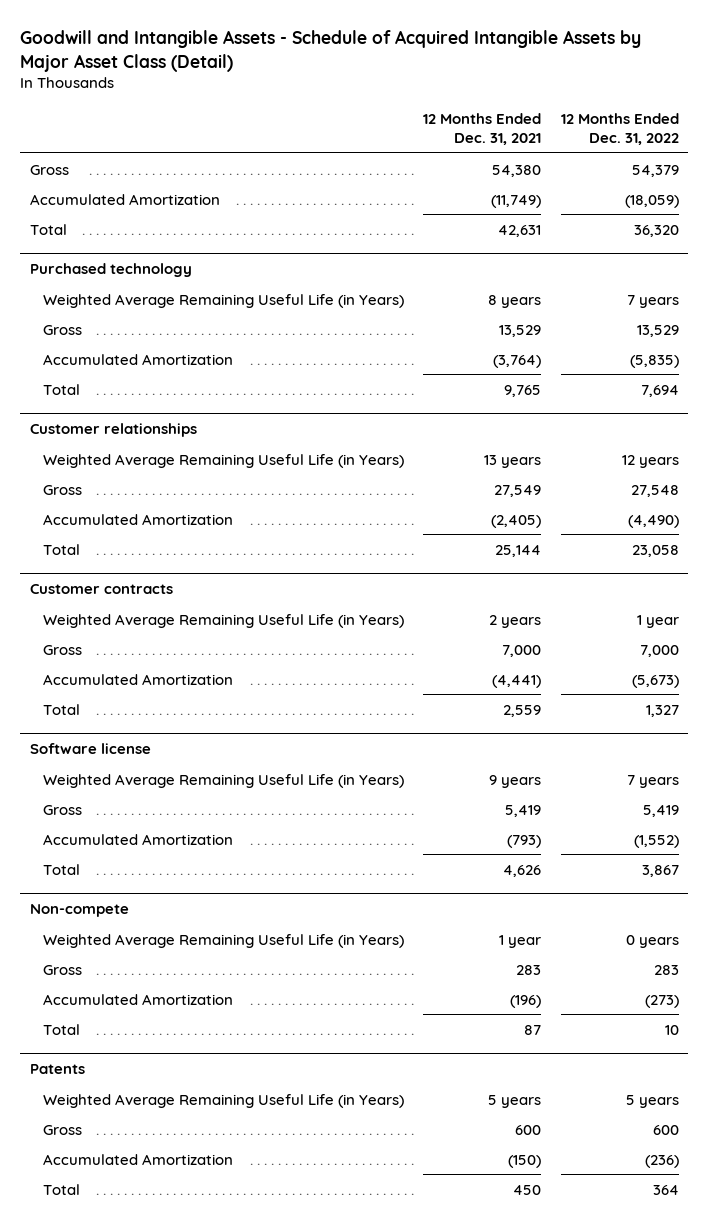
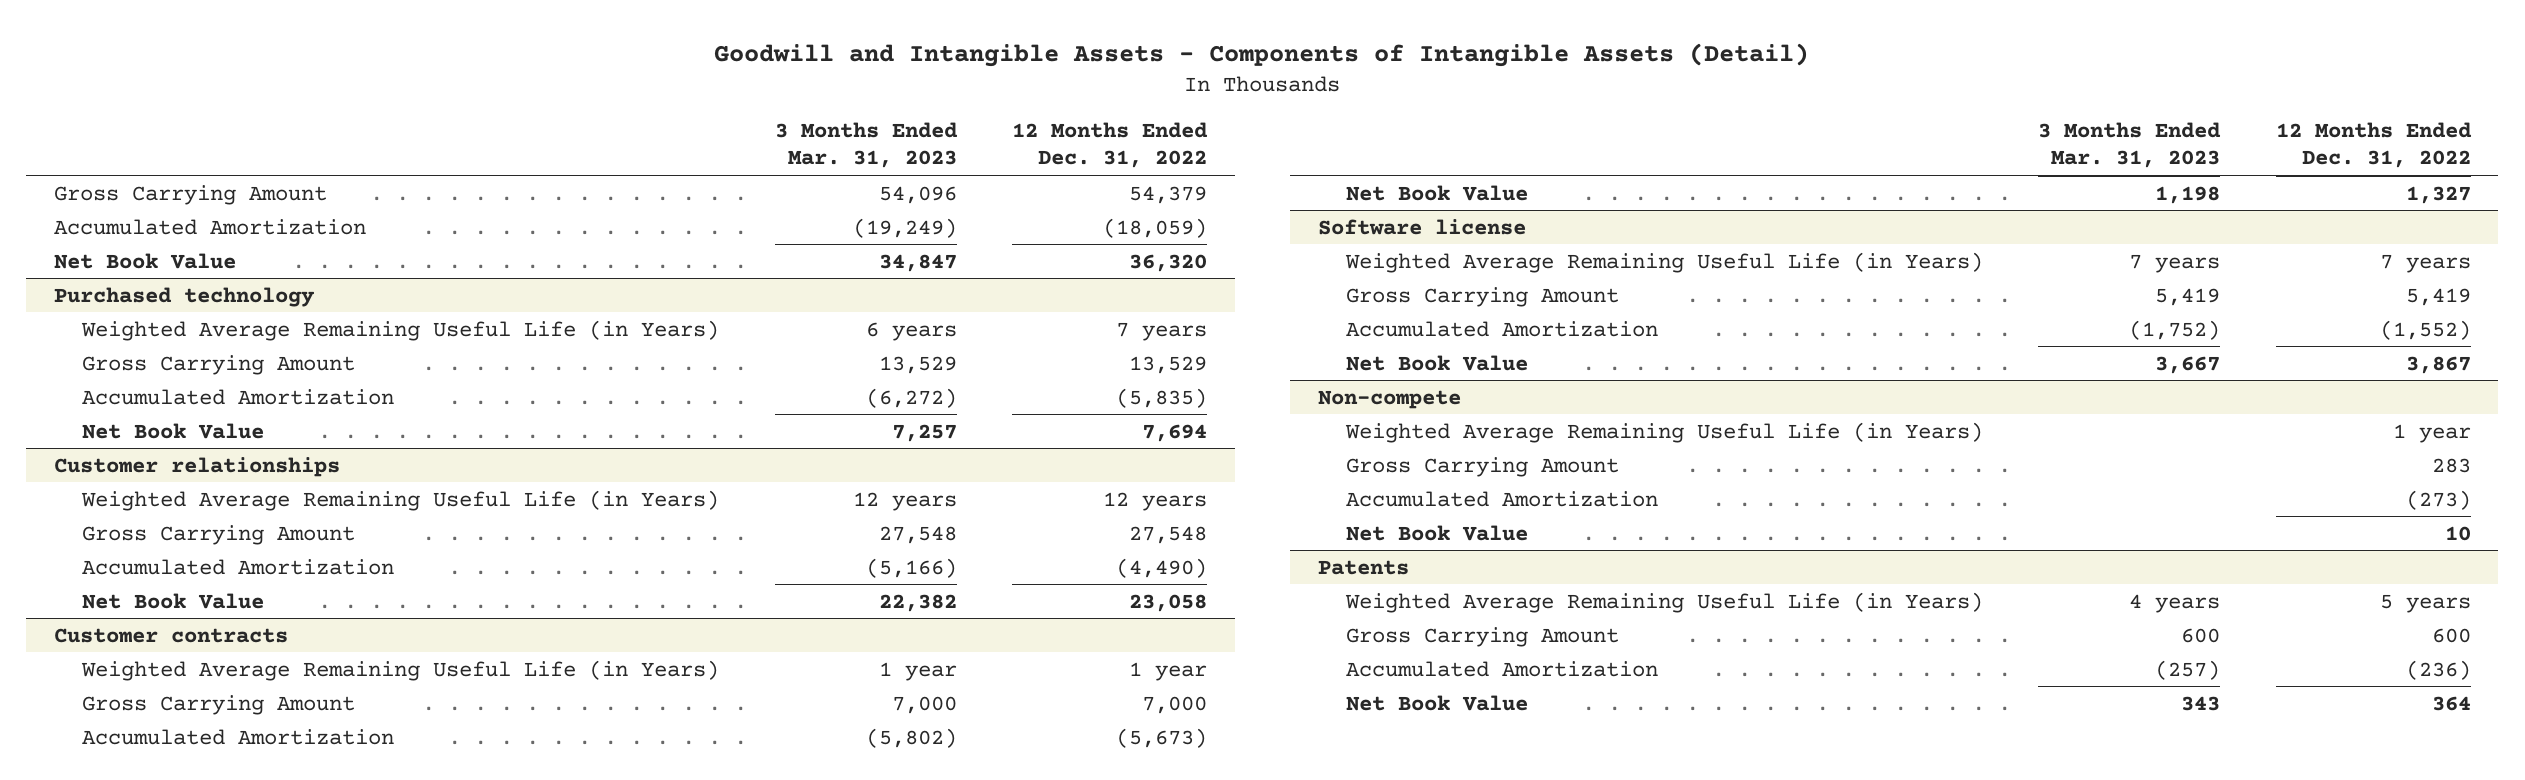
- Goodwill and Intangible Assets - Schedule of Acquired Intangible Assets by Major Asset Class (Detail)
+ Goodwill and Intangible Assets - Components of Intangible Assets (Detail)
- | 12 Months Ended Dec. 31, 2021 | 12 Months Ended Dec. 31, 2022
+ | 3 Months Ended Mar. 31, 2023 | 12 Months Ended Dec. 31, 2022
- Gross | 54,380 | 54,379
+ Gross Carrying Amount | 54,096 | 54,379
- Total | 42,631 | 36,320
+ Net Book Value | 34,847 | 36,320
@ Purchased technology
- Gross | 13,529 | 13,529
+ Gross Carrying Amount | 13,529 | 13,529
- Total | 9,765 | 7,694
+ Net Book Value | 7,257 | 7,694
@ Customer relationships
- Gross | 27,549 | 27,548
+ Gross Carrying Amount | 27,548 | 27,548
- Total | 25,144 | 23,058
+ Net Book Value | 22,382 | 23,058
@ Customer contracts
- Gross | 7,000 | 7,000
+ Gross Carrying Amount | 7,000 | 7,000
- Total | 2,559 | 1,327
+ Net Book Value | 1,198 | 1,327
@ Software license
- Gross | 5,419 | 5,419
+ Gross Carrying Amount | 5,419 | 5,419
- Total | 4,626 | 3,867
+ Net Book Value | 3,667 | 3,867
@ Non-compete
- Weighted Average Remaining Useful Life (in Years) | 1 year | 0 years
- Gross | 283 | 283
+ Weighted Average Remaining Useful Life (in Years) | | 1 year
+ Gross Carrying Amount | | 283
- Total | 87 | 10
+ Net Book Value | | 10
@ Patents
- Gross | 600 | 600
+ Gross Carrying Amount | 600 | 600
- Total | 450 | 364
+ Net Book Value | 343 | 364

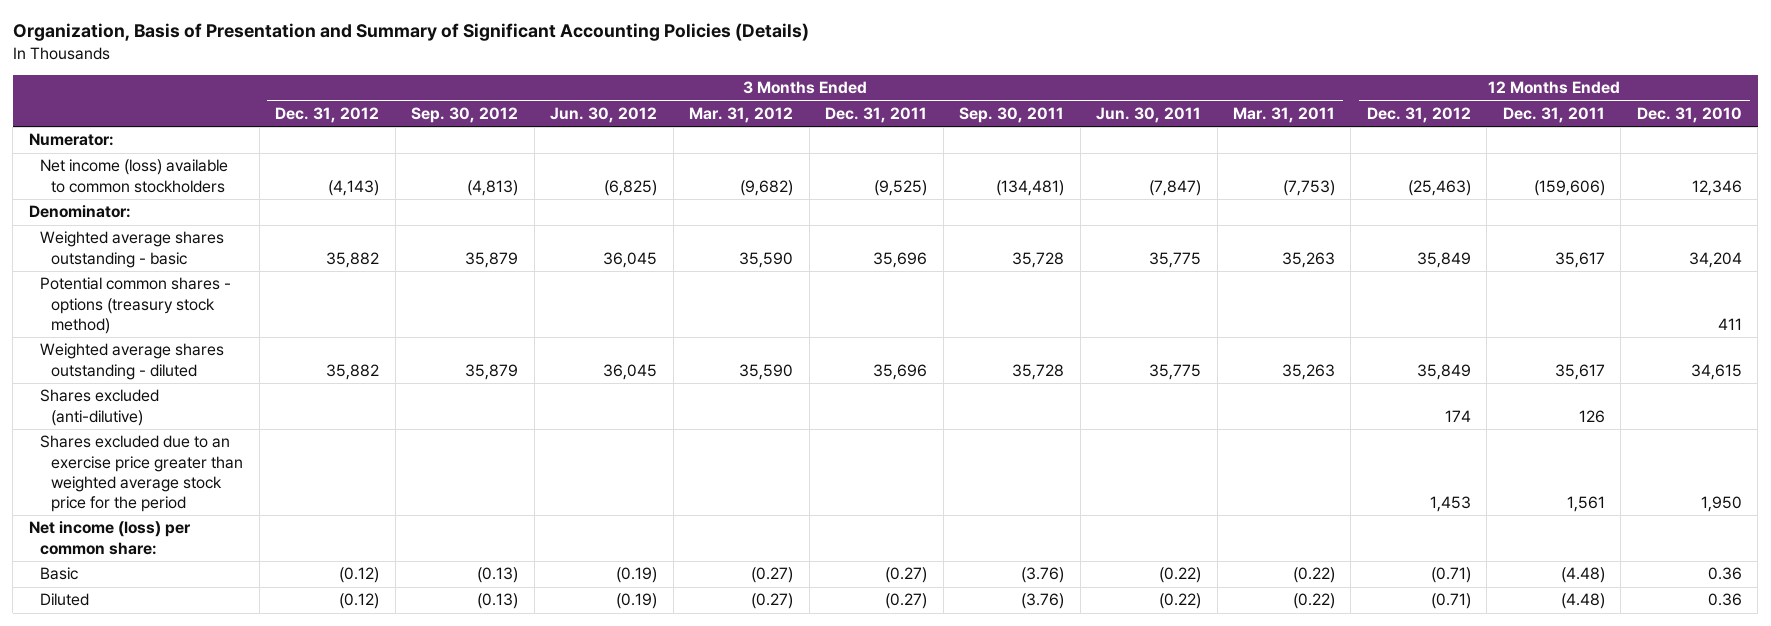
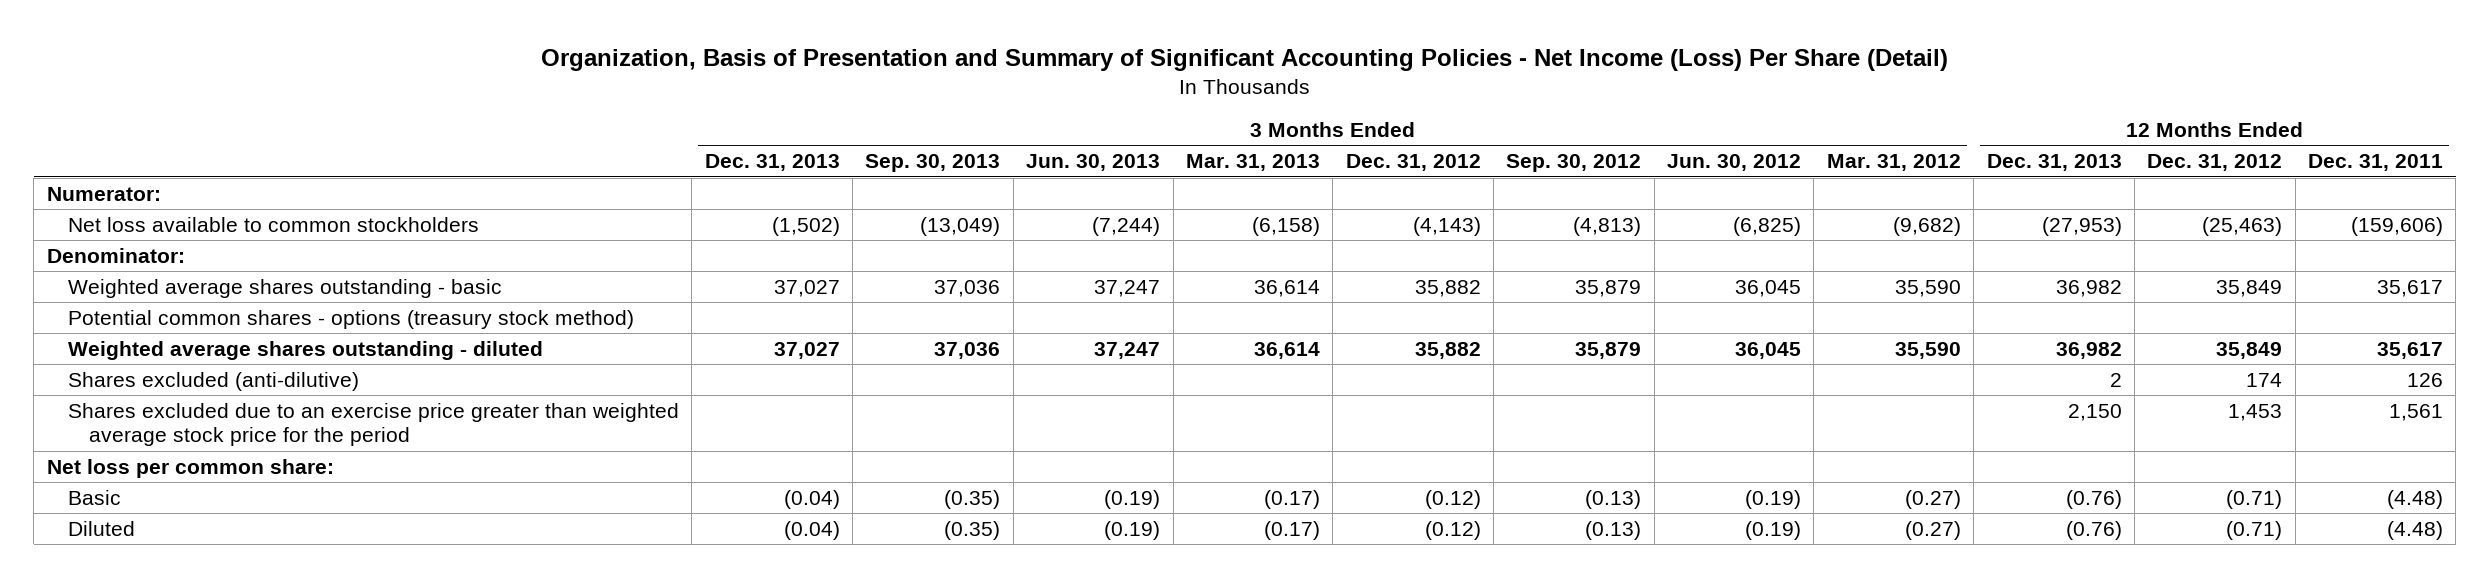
- Organization, Basis of Presentation and Summary of Significant Accounting Policies (Details)
+ Organization, Basis of Presentation and Summary of Significant Accounting Policies - Net Income (Loss) Per Share (Detail)
- | 3 Months Ended Dec. 31, 2012 | 3 Months Ended Sep. 30, 2012 | 3 Months Ended Jun. 30, 2012 | 3 Months Ended Mar. 31, 2012 | 3 Months Ended Dec. 31, 2011 | 3 Months Ended Sep. 30, 2011 | 3 Months Ended Jun. 30, 2011 | 3 Months Ended Mar. 31, 2011 | 12 Months Ended Dec. 31, 2012 | 12 Months Ended Dec. 31, 2011 | 12 Months Ended Dec. 31, 2010
+ | 3 Months Ended Dec. 31, 2013 | 3 Months Ended Sep. 30, 2013 | 3 Months Ended Jun. 30, 2013 | 3 Months Ended Mar. 31, 2013 | 3 Months Ended Dec. 31, 2012 | 3 Months Ended Sep. 30, 2012 | 3 Months Ended Jun. 30, 2012 | 3 Months Ended Mar. 31, 2012 | 12 Months Ended Dec. 31, 2013 | 12 Months Ended Dec. 31, 2012 | 12 Months Ended Dec. 31, 2011
- Net income (loss) available to common stockholders | (4,143) | (4,813) | (6,825) | (9,682) | (9,525) | (134,481) | (7,847) | (7,753) | (25,463) | (159,606) | 12,346
+ Net loss available to common stockholders | (1,502) | (13,049) | (7,244) | (6,158) | (4,143) | (4,813) | (6,825) | (9,682) | (27,953) | (25,463) | (159,606)
- Net income (loss) per common share:
+ Net loss per common share:

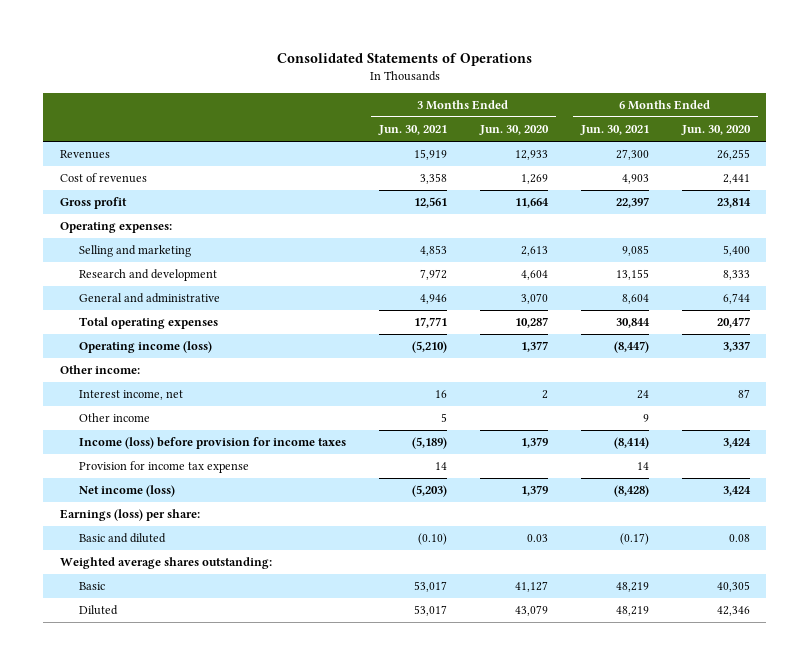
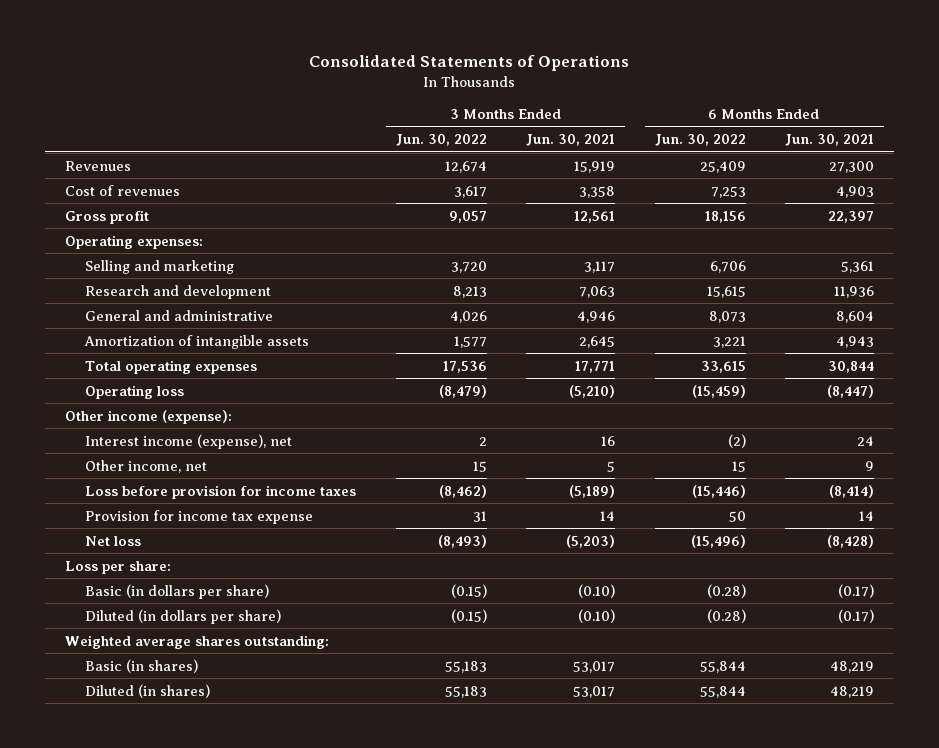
- | 3 Months Ended Jun. 30, 2021 | 3 Months Ended Jun. 30, 2020 | 6 Months Ended Jun. 30, 2021 | 6 Months Ended Jun. 30, 2020
+ | 3 Months Ended Jun. 30, 2022 | 3 Months Ended Jun. 30, 2021 | 6 Months Ended Jun. 30, 2022 | 6 Months Ended Jun. 30, 2021
- Selling and marketing | 4,853 | 2,613 | 9,085 | 5,400
- Research and development | 7,972 | 4,604 | 13,155 | 8,333
+ Selling and marketing | 3,720 | 3,117 | 6,706 | 5,361
+ Research and development | 8,213 | 7,063 | 15,615 | 11,936
+ Amortization of intangible assets | 1,577 | 2,645 | 3,221 | 4,943
- Operating income (loss) | (5,210) | 1,377 | (8,447) | 3,337
- Other income:
- Interest income, net | 16 | 2 | 24 | 87
- Other income | 5 | | 9 |
- Income (loss) before provision for income taxes | (5,189) | 1,379 | (8,414) | 3,424
+ Operating loss | (8,479) | (5,210) | (15,459) | (8,447)
+ Other income (expense):
+ Interest income (expense), net | 2 | 16 | (2) | 24
+ Other income, net | 15 | 5 | 15 | 9
+ Loss before provision for income taxes | (8,462) | (5,189) | (15,446) | (8,414)
- Net income (loss) | (5,203) | 1,379 | (8,428) | 3,424
- Earnings (loss) per share:
- Basic and diluted | (0.10) | 0.03 | (0.17) | 0.08
+ Net loss | (8,493) | (5,203) | (15,496) | (8,428)
+ Loss per share:
+ Basic (in dollars per share) | (0.15) | (0.10) | (0.28) | (0.17)
+ Diluted (in dollars per share) | (0.15) | (0.10) | (0.28) | (0.17)
- Basic | 53,017 | 41,127 | 48,219 | 40,305
- Diluted | 53,017 | 43,079 | 48,219 | 42,346
+ Basic (in shares) | 55,183 | 53,017 | 55,844 | 48,219
+ Diluted (in shares) | 55,183 | 53,017 | 55,844 | 48,219

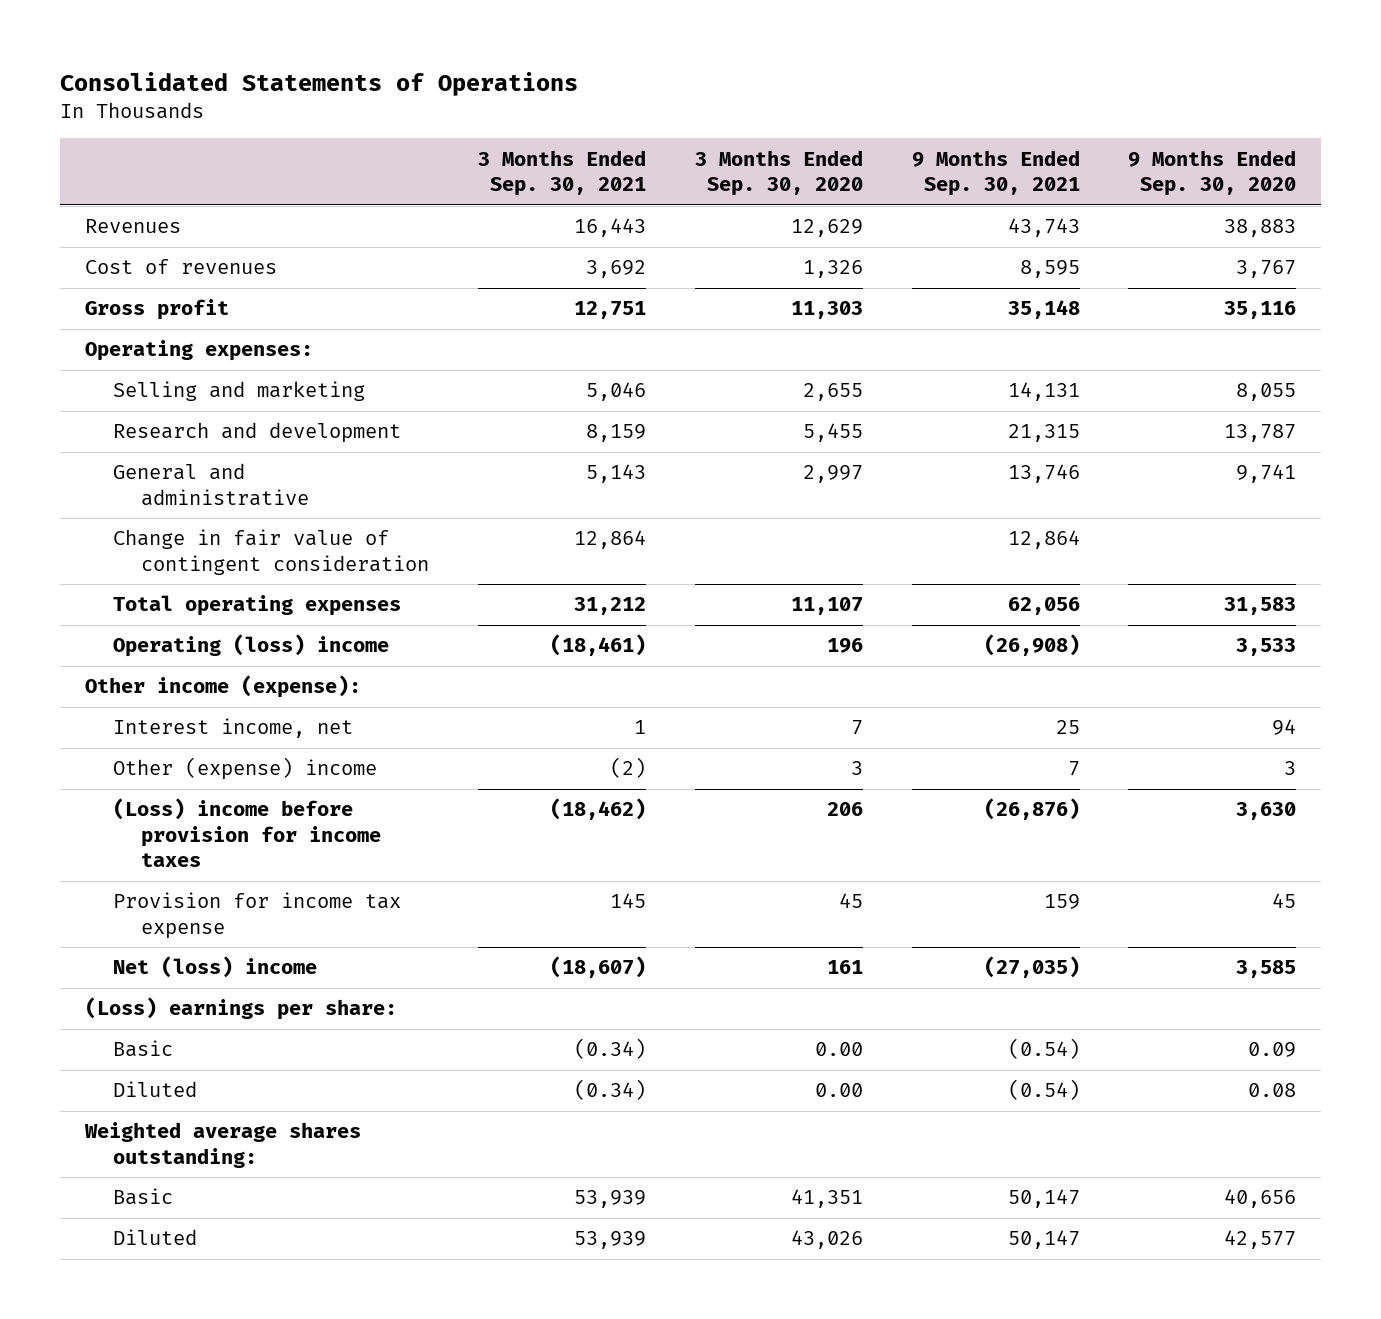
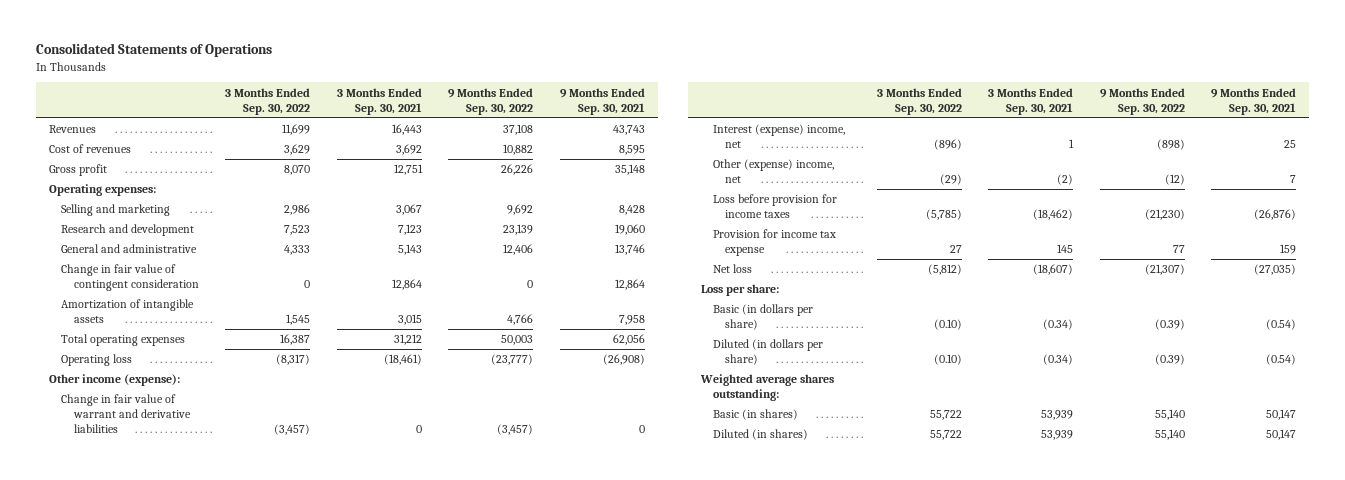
- | 3 Months Ended Sep. 30, 2021 | 3 Months Ended Sep. 30, 2020 | 9 Months Ended Sep. 30, 2021 | 9 Months Ended Sep. 30, 2020
+ | 3 Months Ended Sep. 30, 2022 | 3 Months Ended Sep. 30, 2021 | 9 Months Ended Sep. 30, 2022 | 9 Months Ended Sep. 30, 2021
- Selling and marketing | 5,046 | 2,655 | 14,131 | 8,055
- Research and development | 8,159 | 5,455 | 21,315 | 13,787
+ Selling and marketing | 2,986 | 3,067 | 9,692 | 8,428
+ Research and development | 7,523 | 7,123 | 23,139 | 19,060
+ Amortization of intangible assets | 1,545 | 3,015 | 4,766 | 7,958
- Operating (loss) income | (18,461) | 196 | (26,908) | 3,533
+ Operating loss | (8,317) | (18,461) | (23,777) | (26,908)
- Interest income, net | 1 | 7 | 25 | 94
- Other (expense) income | (2) | 3 | 7 | 3
- (Loss) income before provision for income taxes | (18,462) | 206 | (26,876) | 3,630
+ Change in fair value of warrant and derivative liabilities | (3,457) | 0 | (3,457) | 0
+ Interest (expense) income, net | (896) | 1 | (898) | 25
+ Other (expense) income, net | (29) | (2) | (12) | 7
+ Loss before provision for income taxes | (5,785) | (18,462) | (21,230) | (26,876)
- Net (loss) income | (18,607) | 161 | (27,035) | 3,585
- (Loss) earnings per share:
- Basic | (0.34) | 0.00 | (0.54) | 0.09
- Diluted | (0.34) | 0.00 | (0.54) | 0.08
+ Net loss | (5,812) | (18,607) | (21,307) | (27,035)
+ Loss per share:
+ Basic (in dollars per share) | (0.10) | (0.34) | (0.39) | (0.54)
+ Diluted (in dollars per share) | (0.10) | (0.34) | (0.39) | (0.54)
- Basic | 53,939 | 41,351 | 50,147 | 40,656
- Diluted | 53,939 | 43,026 | 50,147 | 42,577
+ Basic (in shares) | 55,722 | 53,939 | 55,140 | 50,147
+ Diluted (in shares) | 55,722 | 53,939 | 55,140 | 50,147

